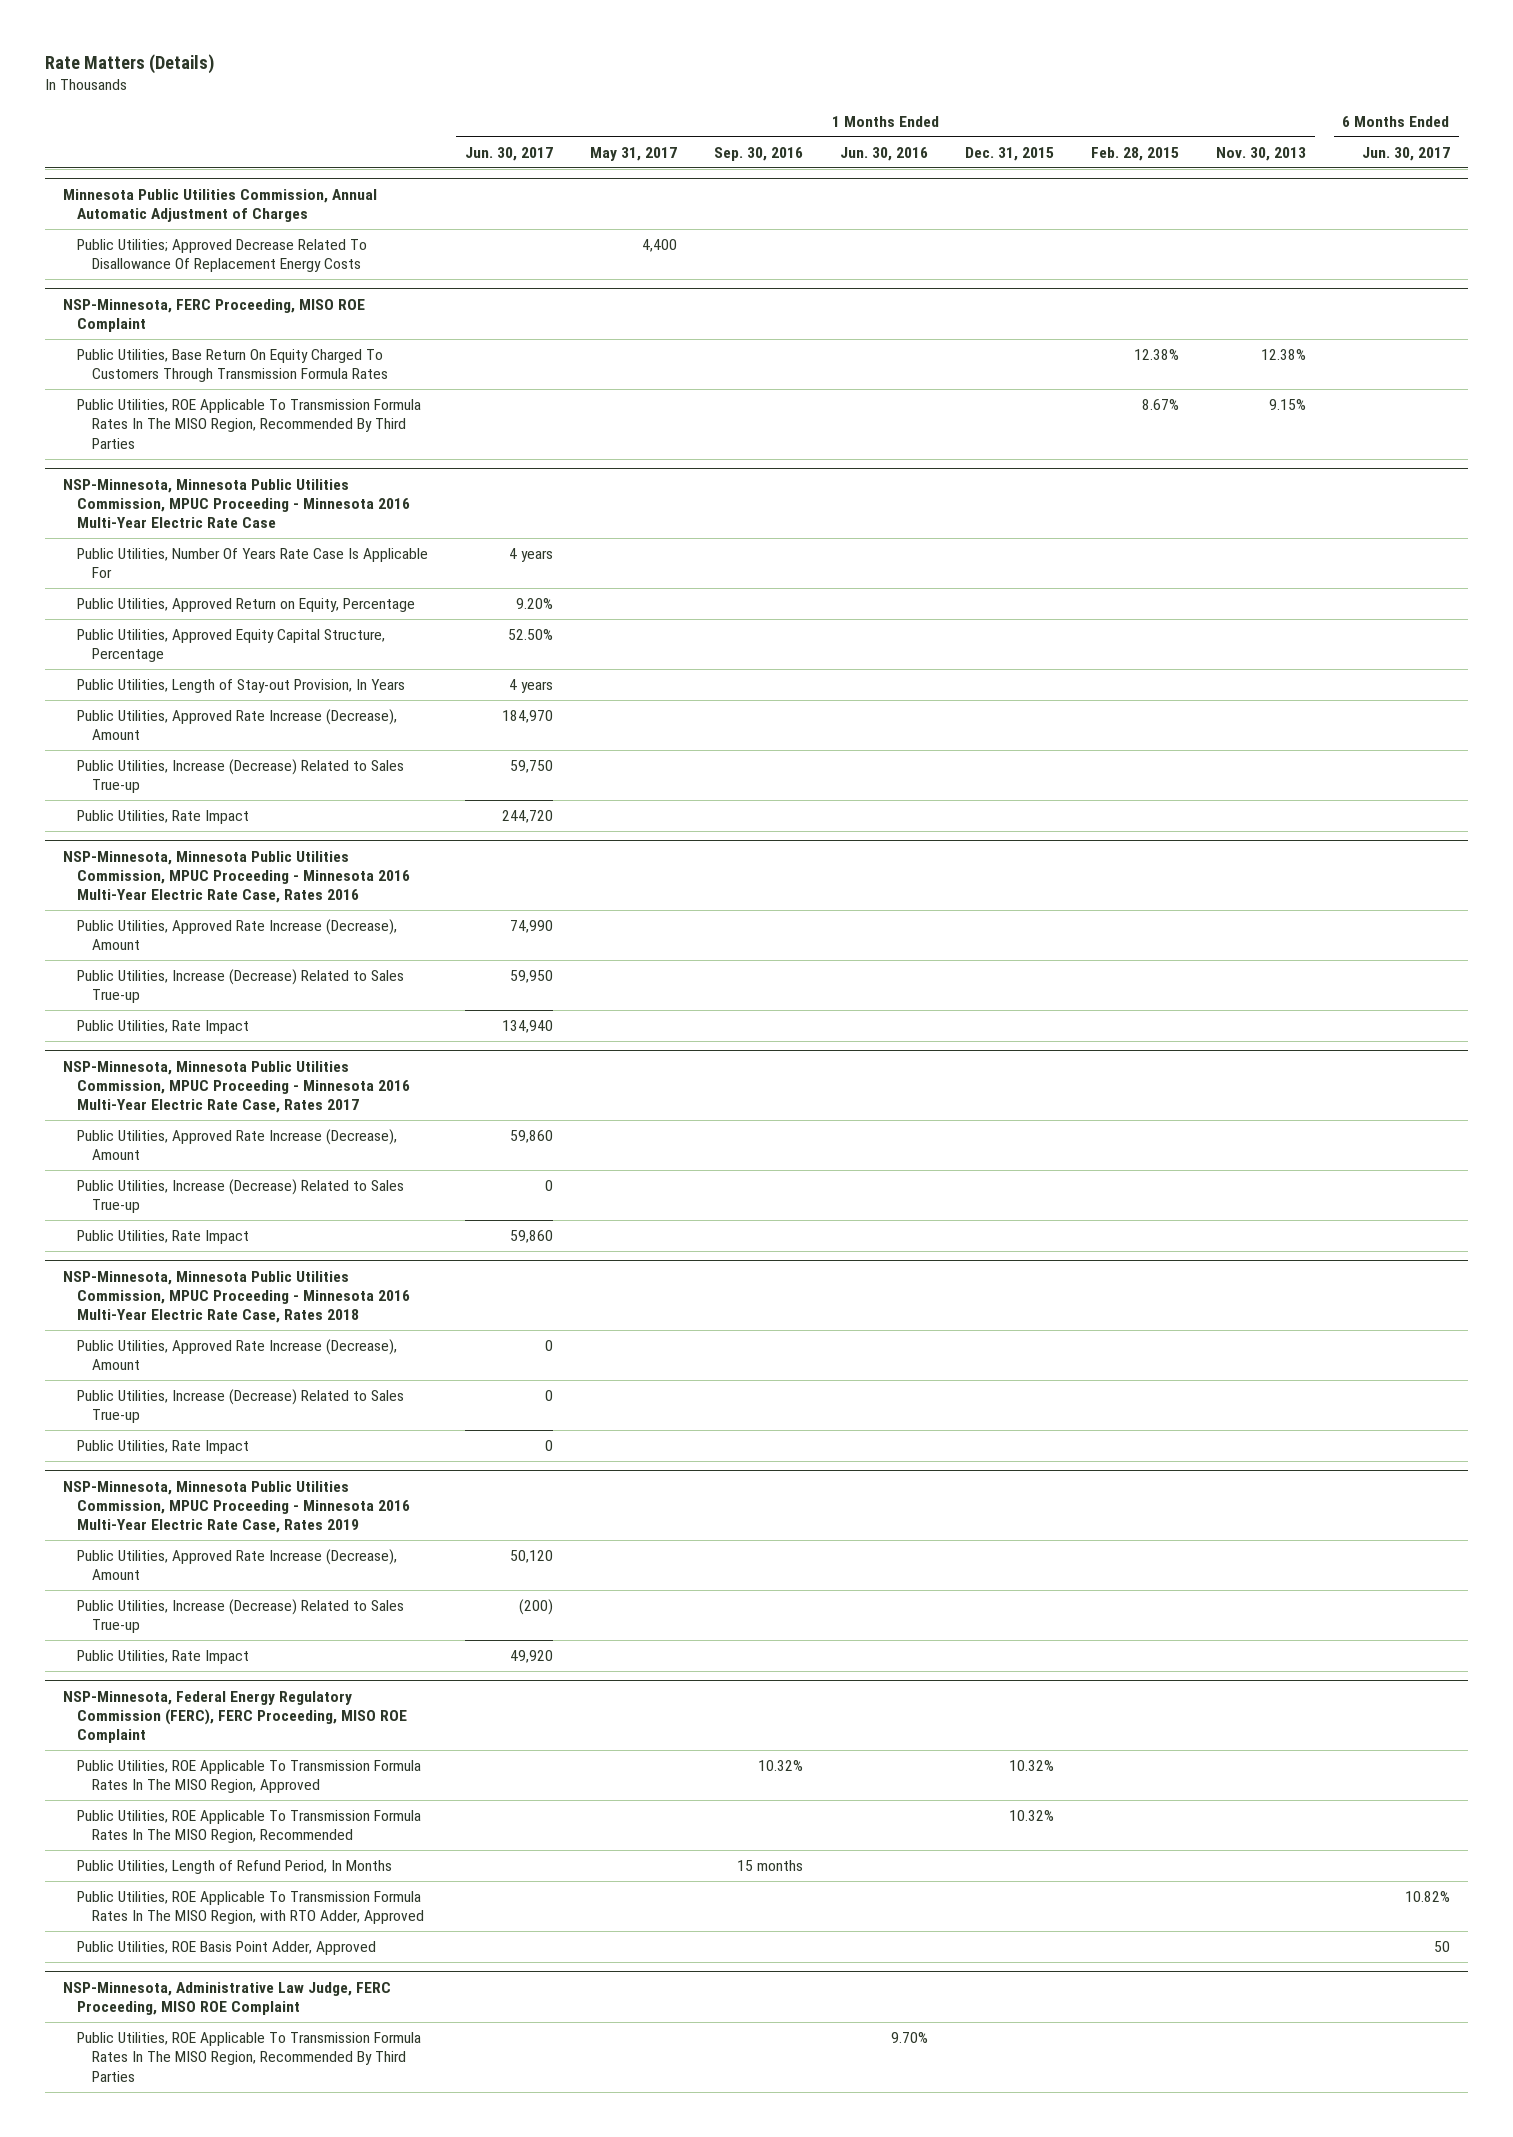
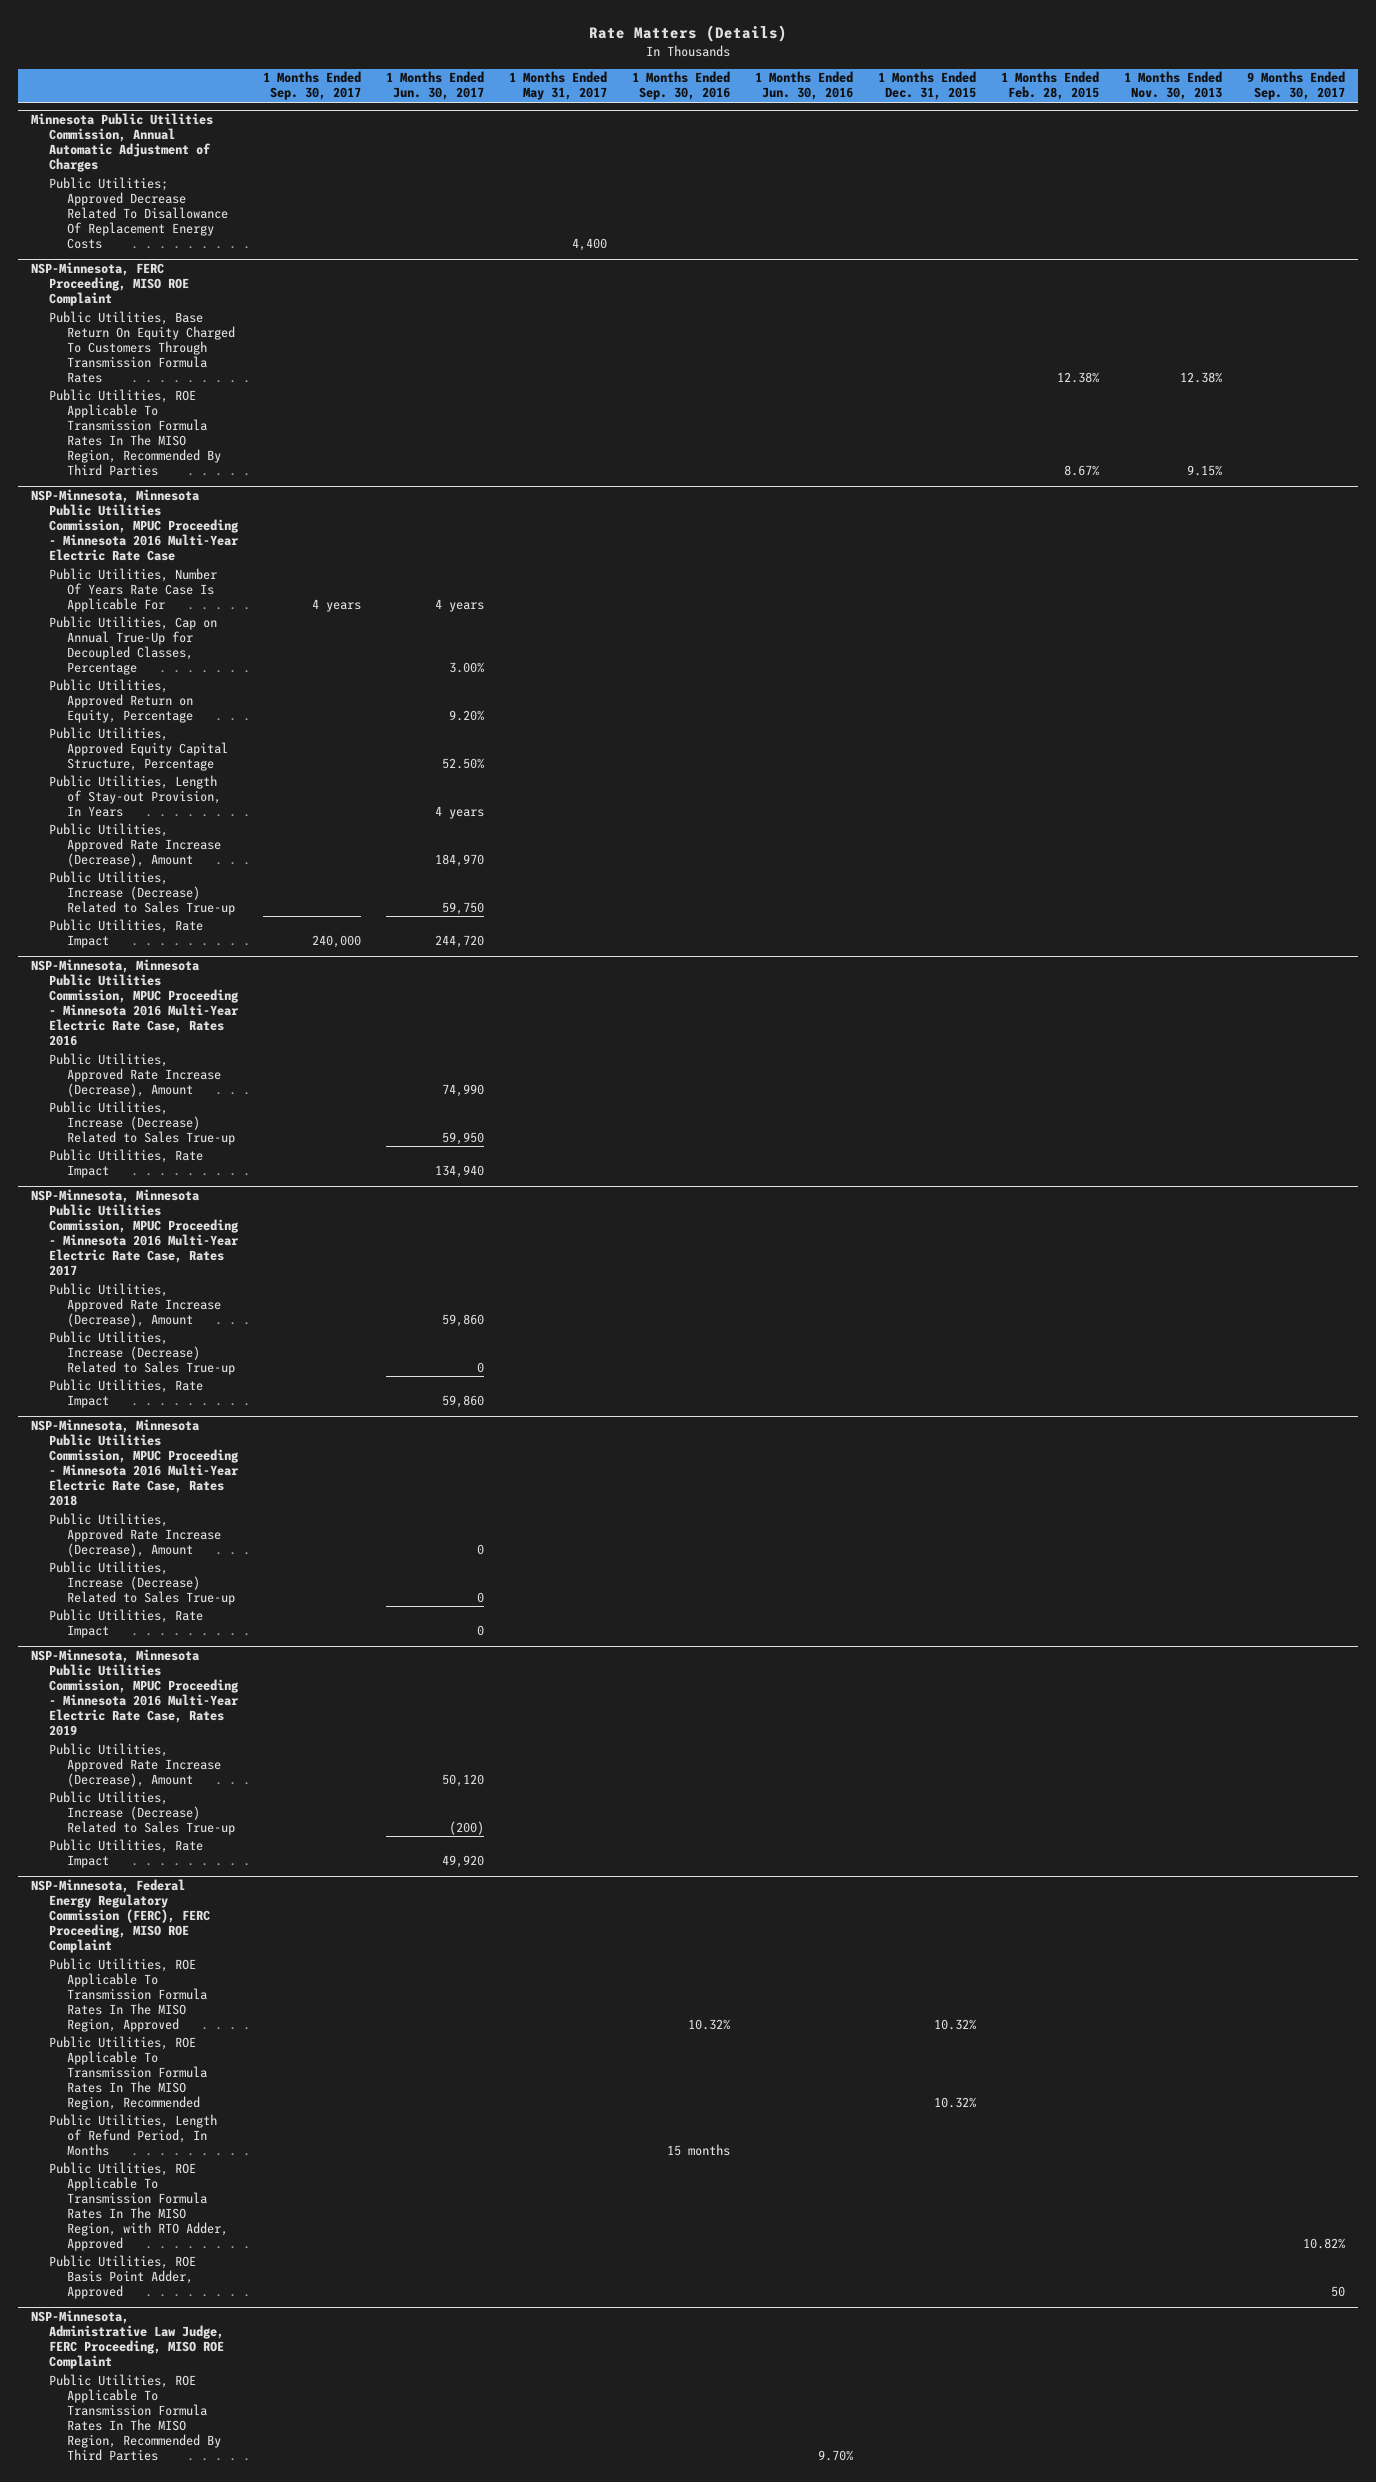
- | 1 Months Ended Jun. 30, 2017 | 1 Months Ended May 31, 2017 | 1 Months Ended Sep. 30, 2016 | 1 Months Ended Jun. 30, 2016 | 1 Months Ended Dec. 31, 2015 | 1 Months Ended Feb. 28, 2015 | 1 Months Ended Nov. 30, 2013 | 6 Months Ended Jun. 30, 2017
+ | 1 Months Ended Sep. 30, 2017 | 1 Months Ended Jun. 30, 2017 | 1 Months Ended May 31, 2017 | 1 Months Ended Sep. 30, 2016 | 1 Months Ended Jun. 30, 2016 | 1 Months Ended Dec. 31, 2015 | 1 Months Ended Feb. 28, 2015 | 1 Months Ended Nov. 30, 2013 | 9 Months Ended Sep. 30, 2017
@ NSP-Minnesota, Minnesota Public Utilities Commission, MPUC Proceeding - Minnesota 2016 Multi-Year Electric Rate Case
+ Public Utilities, Cap on Annual True-Up for Decoupled Classes, Percentage | | 3.00% | | | | | | |

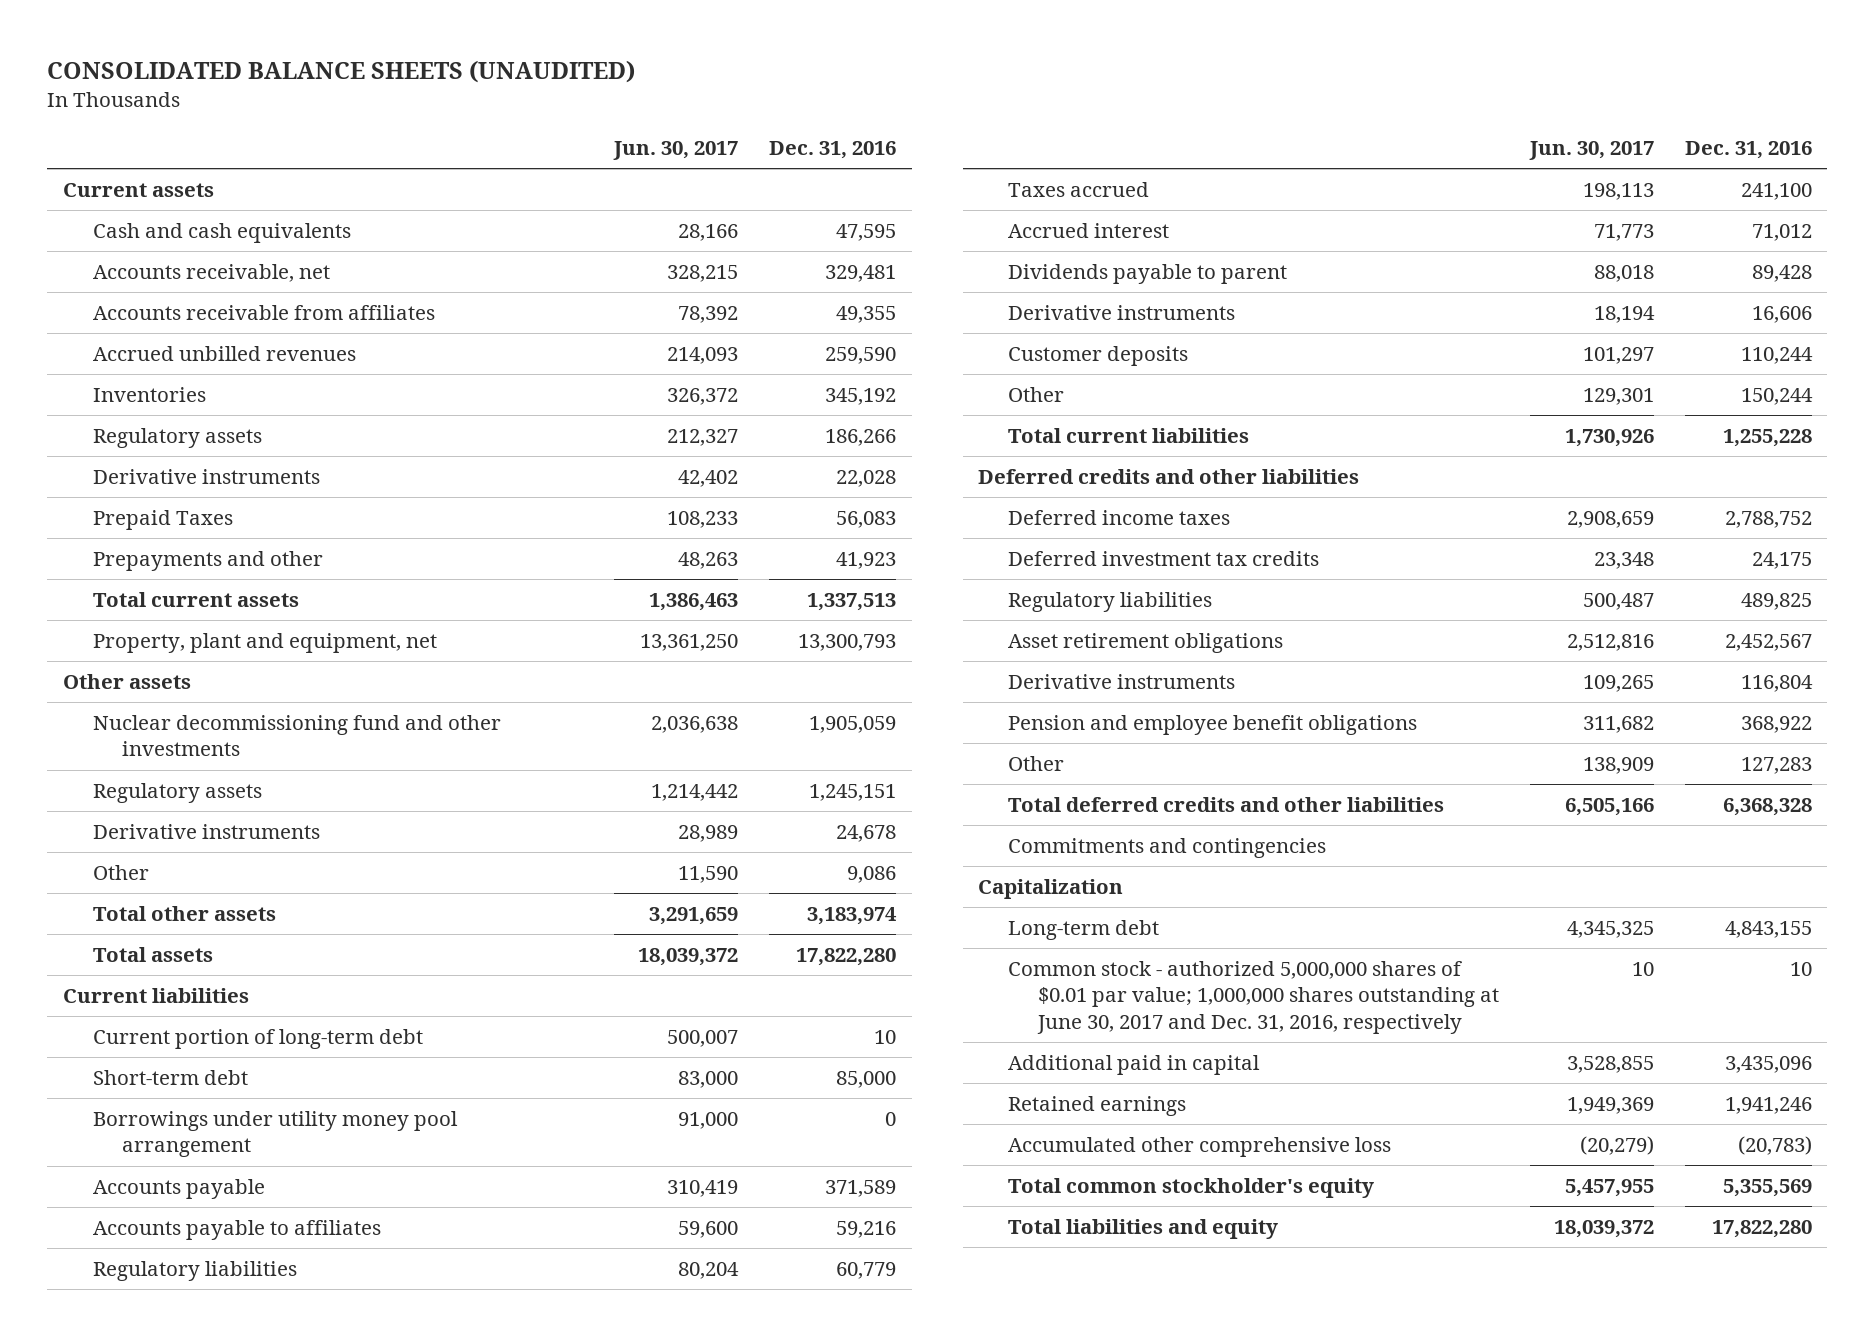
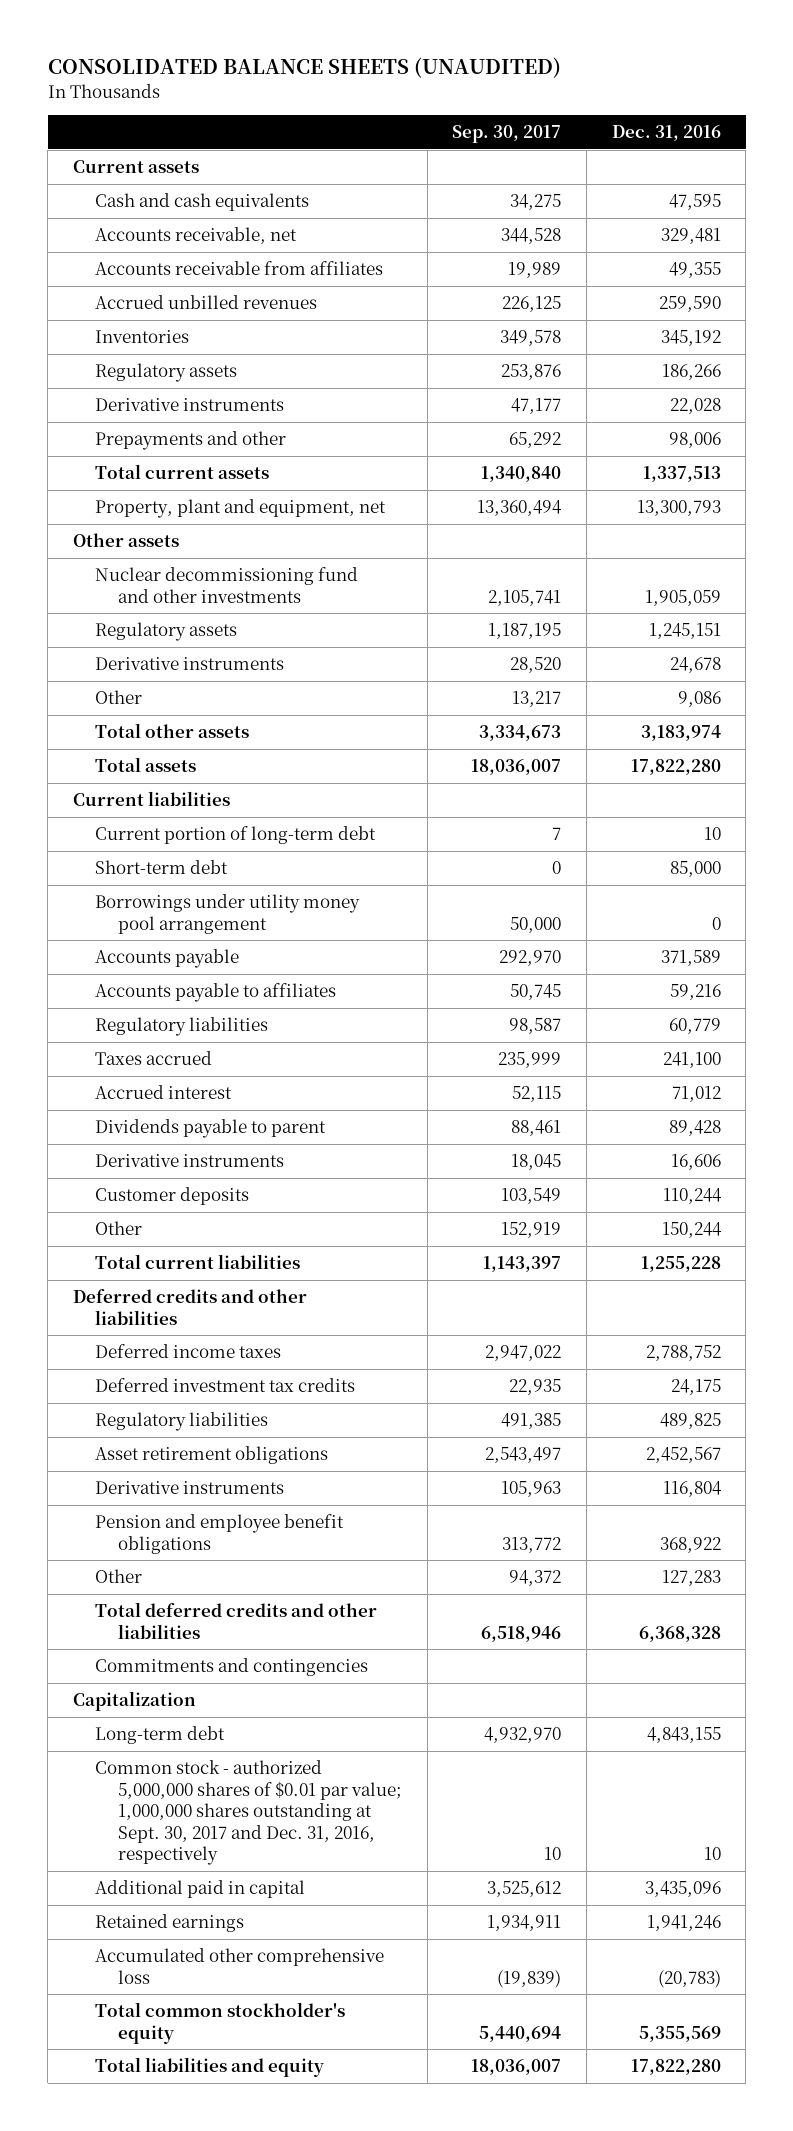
- | Jun. 30, 2017 | Dec. 31, 2016
+ | Sep. 30, 2017 | Dec. 31, 2016
- Prepaid Taxes | 108,233 | 56,083
- Prepayments and other | 48,263 | 41,923
+ Prepayments and other | 65,292 | 98,006
- Common stock - authorized 5,000,000 shares of $0.01 par value; 1,000,000 shares outstanding at June 30, 2017 and Dec. 31, 2016, respectively | 10 | 10
+ Common stock - authorized 5,000,000 shares of $0.01 par value; 1,000,000 shares outstanding at Sept. 30, 2017 and Dec. 31, 2016, respectively | 10 | 10

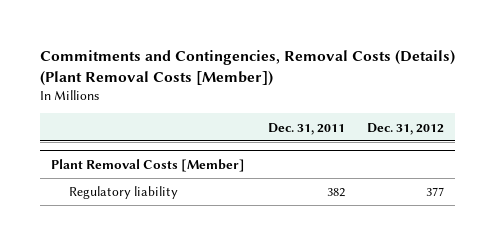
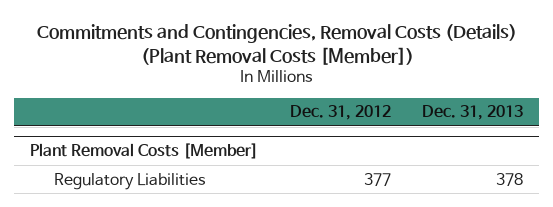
- | Dec. 31, 2011 | Dec. 31, 2012
+ | Dec. 31, 2012 | Dec. 31, 2013
@ Plant Removal Costs [Member]
- Regulatory liability | 382 | 377
+ Regulatory Liabilities | 377 | 378

